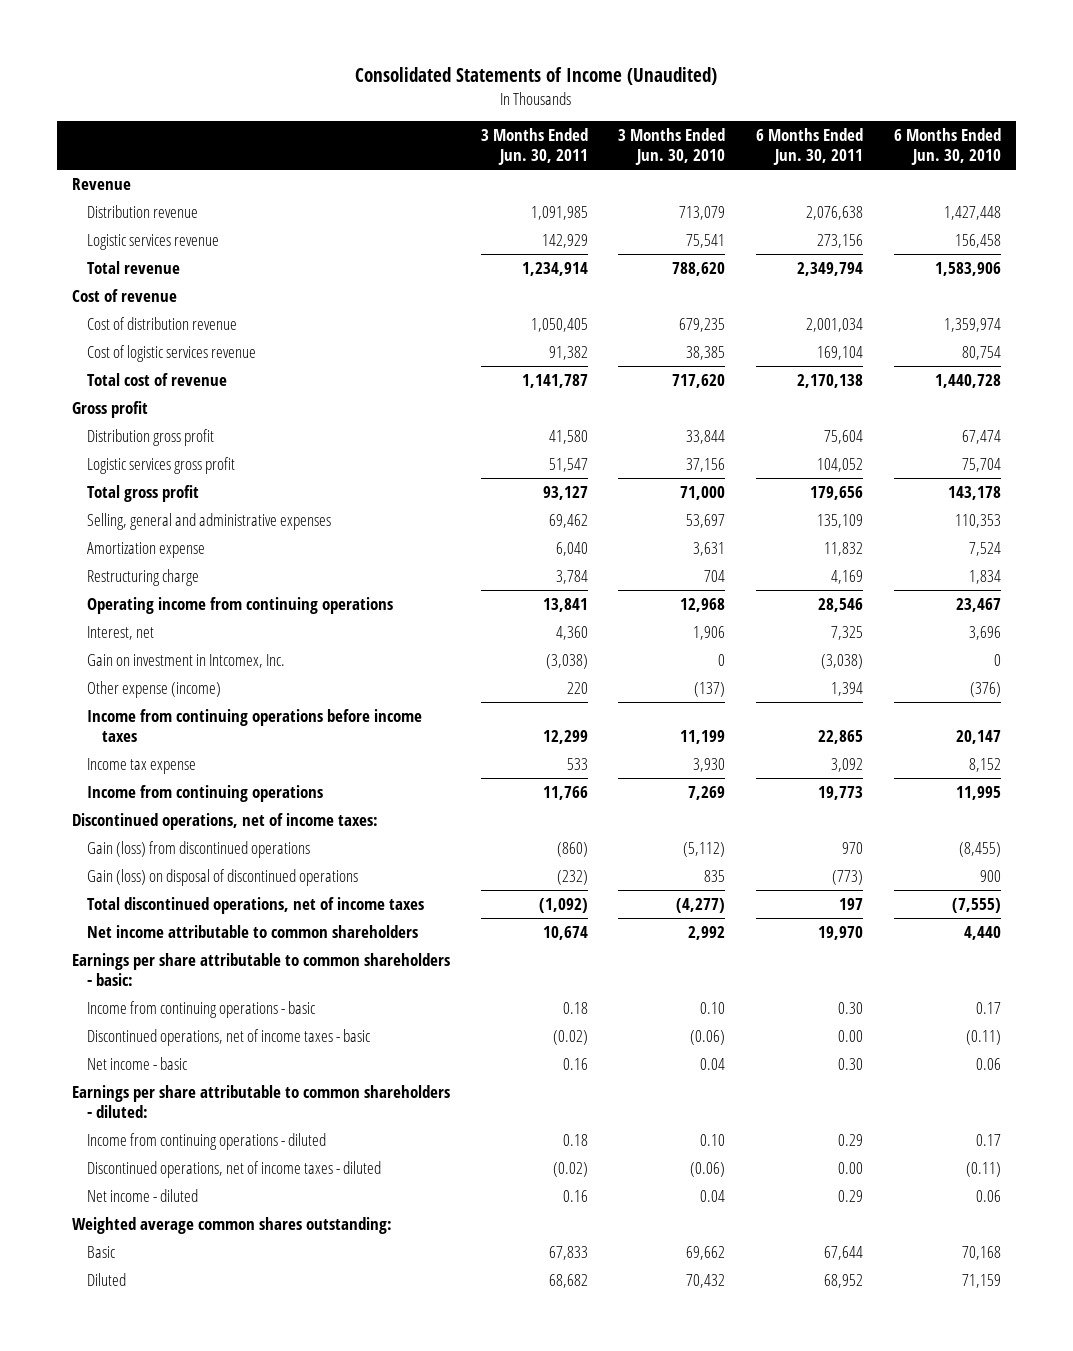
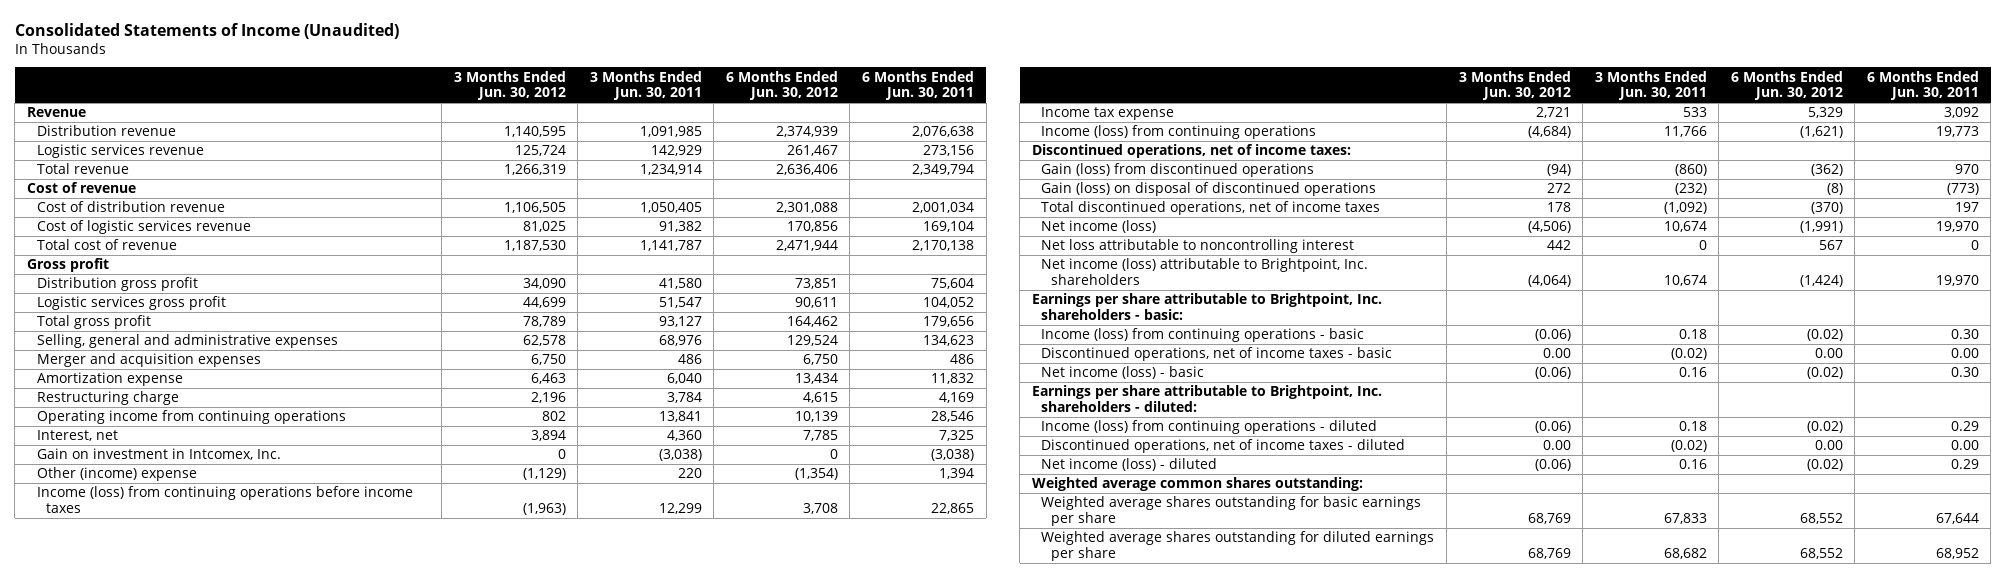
- | 3 Months Ended Jun. 30, 2011 | 3 Months Ended Jun. 30, 2010 | 6 Months Ended Jun. 30, 2011 | 6 Months Ended Jun. 30, 2010
+ | 3 Months Ended Jun. 30, 2012 | 3 Months Ended Jun. 30, 2011 | 6 Months Ended Jun. 30, 2012 | 6 Months Ended Jun. 30, 2011
- Selling, general and administrative expenses | 69,462 | 53,697 | 135,109 | 110,353
+ Selling, general and administrative expenses | 62,578 | 68,976 | 129,524 | 134,623
+ Merger and acquisition expenses | 6,750 | 486 | 6,750 | 486
- Other expense (income) | 220 | (137) | 1,394 | (376)
- Income from continuing operations before income taxes | 12,299 | 11,199 | 22,865 | 20,147
+ Other (income) expense | (1,129) | 220 | (1,354) | 1,394
+ Income (loss) from continuing operations before income taxes | (1,963) | 12,299 | 3,708 | 22,865
- Income from continuing operations | 11,766 | 7,269 | 19,773 | 11,995
+ Income (loss) from continuing operations | (4,684) | 11,766 | (1,621) | 19,773
- Net income attributable to common shareholders | 10,674 | 2,992 | 19,970 | 4,440
- Earnings per share attributable to common shareholders - basic:
- Income from continuing operations - basic | 0.18 | 0.10 | 0.30 | 0.17
+ Net income (loss) | (4,506) | 10,674 | (1,991) | 19,970
+ Net loss attributable to noncontrolling interest | 442 | 0 | 567 | 0
+ Net income (loss) attributable to Brightpoint, Inc. shareholders | (4,064) | 10,674 | (1,424) | 19,970
+ Earnings per share attributable to Brightpoint, Inc. shareholders - basic:
+ Income (loss) from continuing operations - basic | (0.06) | 0.18 | (0.02) | 0.30
- Net income - basic | 0.16 | 0.04 | 0.30 | 0.06
- Earnings per share attributable to common shareholders - diluted:
- Income from continuing operations - diluted | 0.18 | 0.10 | 0.29 | 0.17
+ Net income (loss) - basic | (0.06) | 0.16 | (0.02) | 0.30
+ Earnings per share attributable to Brightpoint, Inc. shareholders - diluted:
+ Income (loss) from continuing operations - diluted | (0.06) | 0.18 | (0.02) | 0.29
- Net income - diluted | 0.16 | 0.04 | 0.29 | 0.06
+ Net income (loss) - diluted | (0.06) | 0.16 | (0.02) | 0.29
- Basic | 67,833 | 69,662 | 67,644 | 70,168
- Diluted | 68,682 | 70,432 | 68,952 | 71,159
+ Weighted average shares outstanding for basic earnings per share | 68,769 | 67,833 | 68,552 | 67,644
+ Weighted average shares outstanding for diluted earnings per share | 68,769 | 68,682 | 68,552 | 68,952

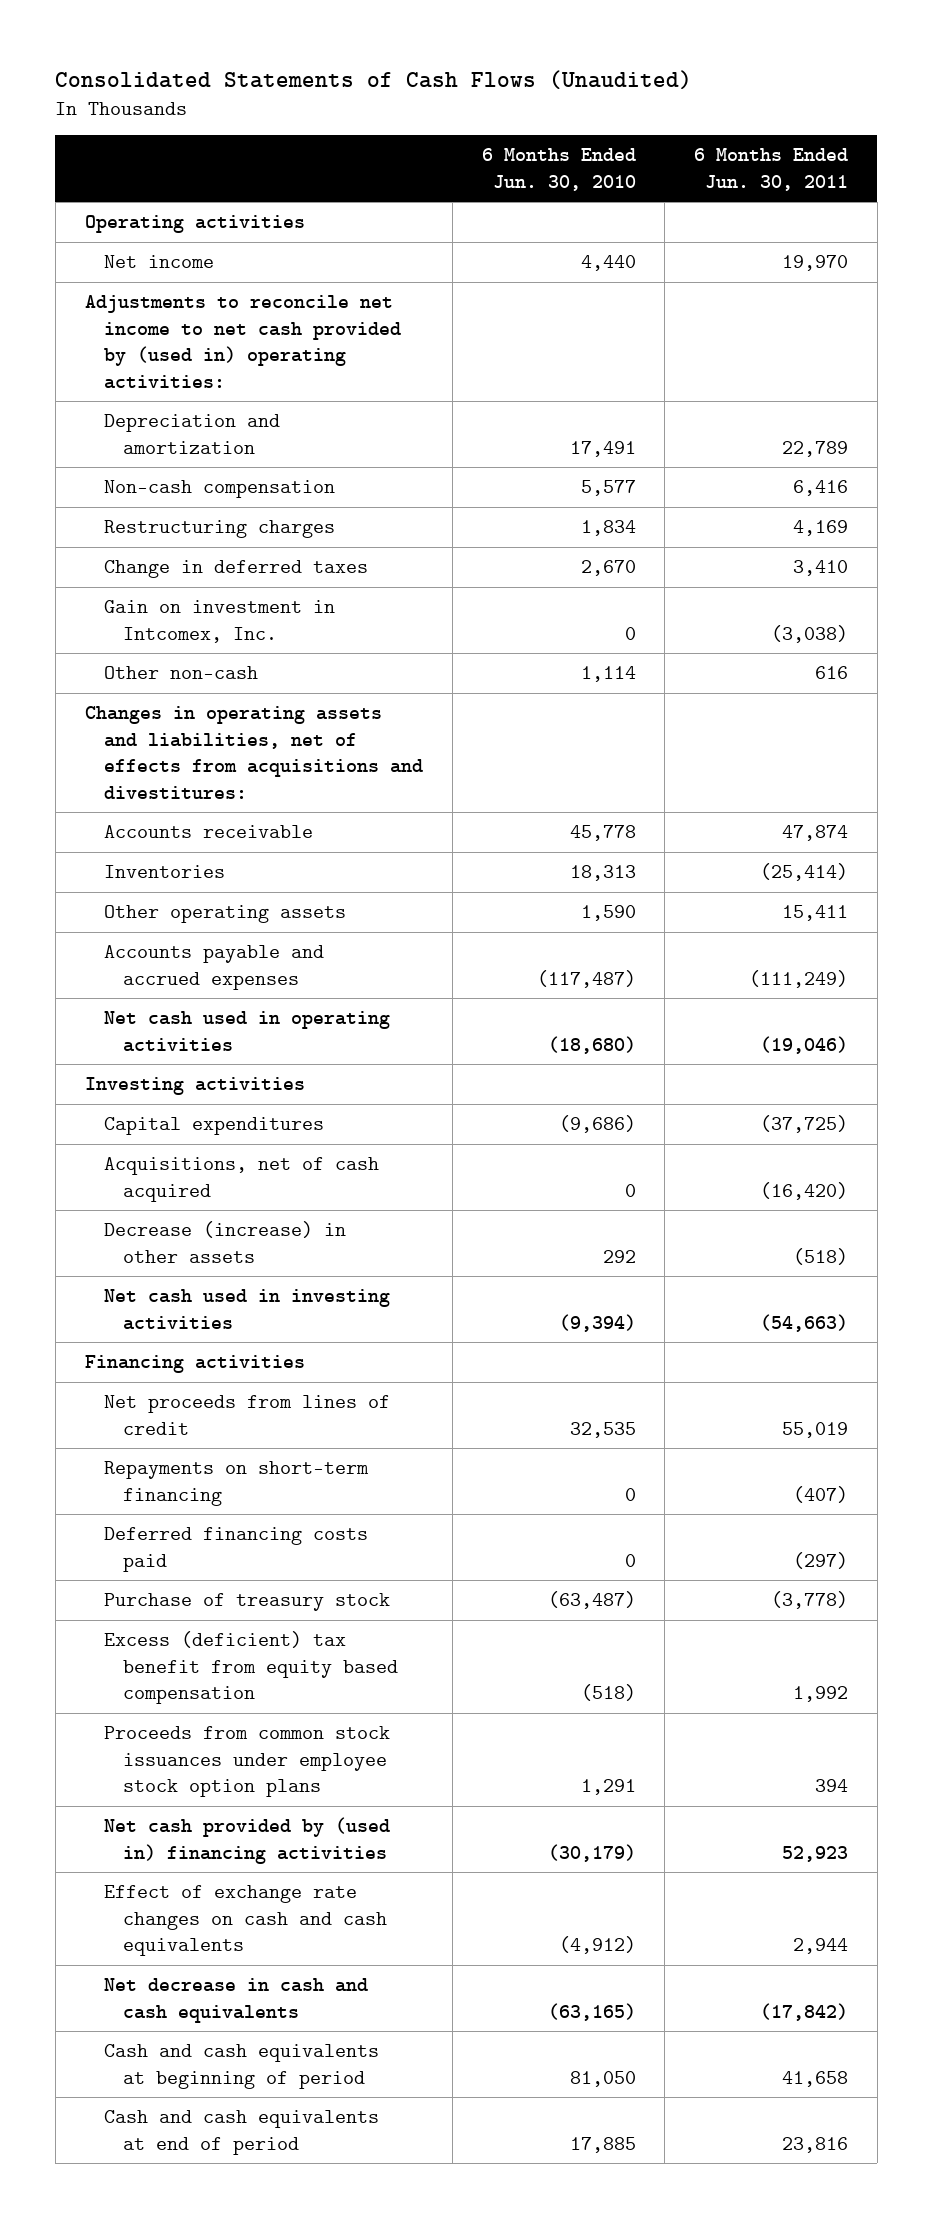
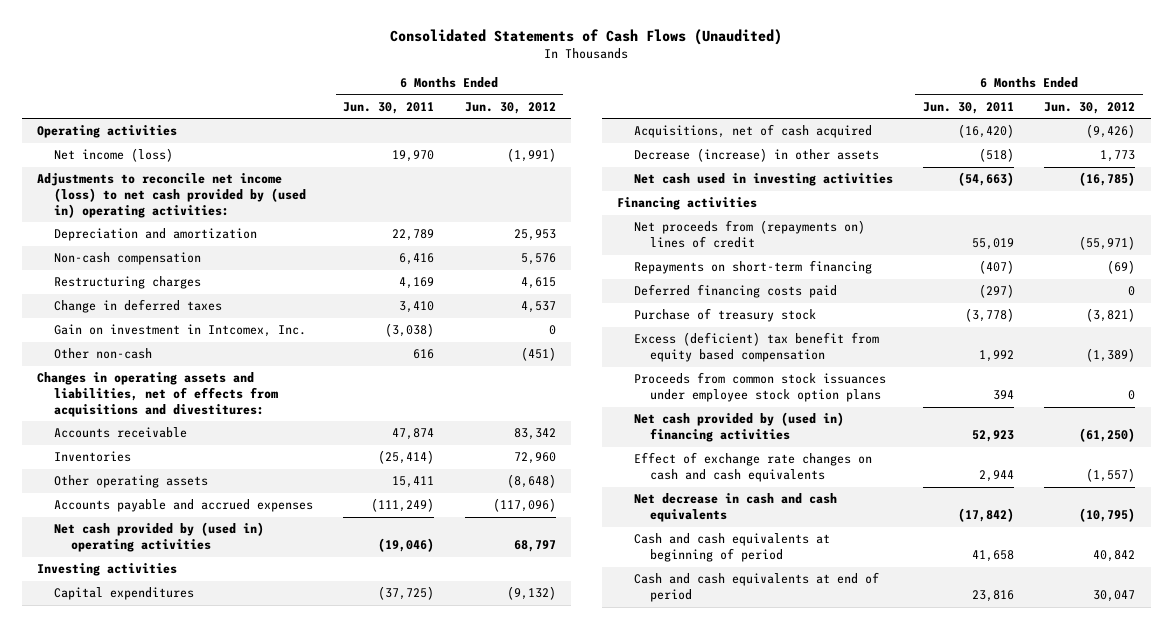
- | 6 Months Ended Jun. 30, 2010 | 6 Months Ended Jun. 30, 2011
+ | 6 Months Ended Jun. 30, 2011 | 6 Months Ended Jun. 30, 2012
- Net income | 4,440 | 19,970
- Adjustments to reconcile net income to net cash provided by (used in) operating activities:
+ Net income (loss) | 19,970 | (1,991)
+ Adjustments to reconcile net income (loss) to net cash provided by (used in) operating activities:
- Net cash used in operating activities | (18,680) | (19,046)
+ Net cash provided by (used in) operating activities | (19,046) | 68,797
- Net proceeds from lines of credit | 32,535 | 55,019
+ Net proceeds from (repayments on) lines of credit | 55,019 | (55,971)

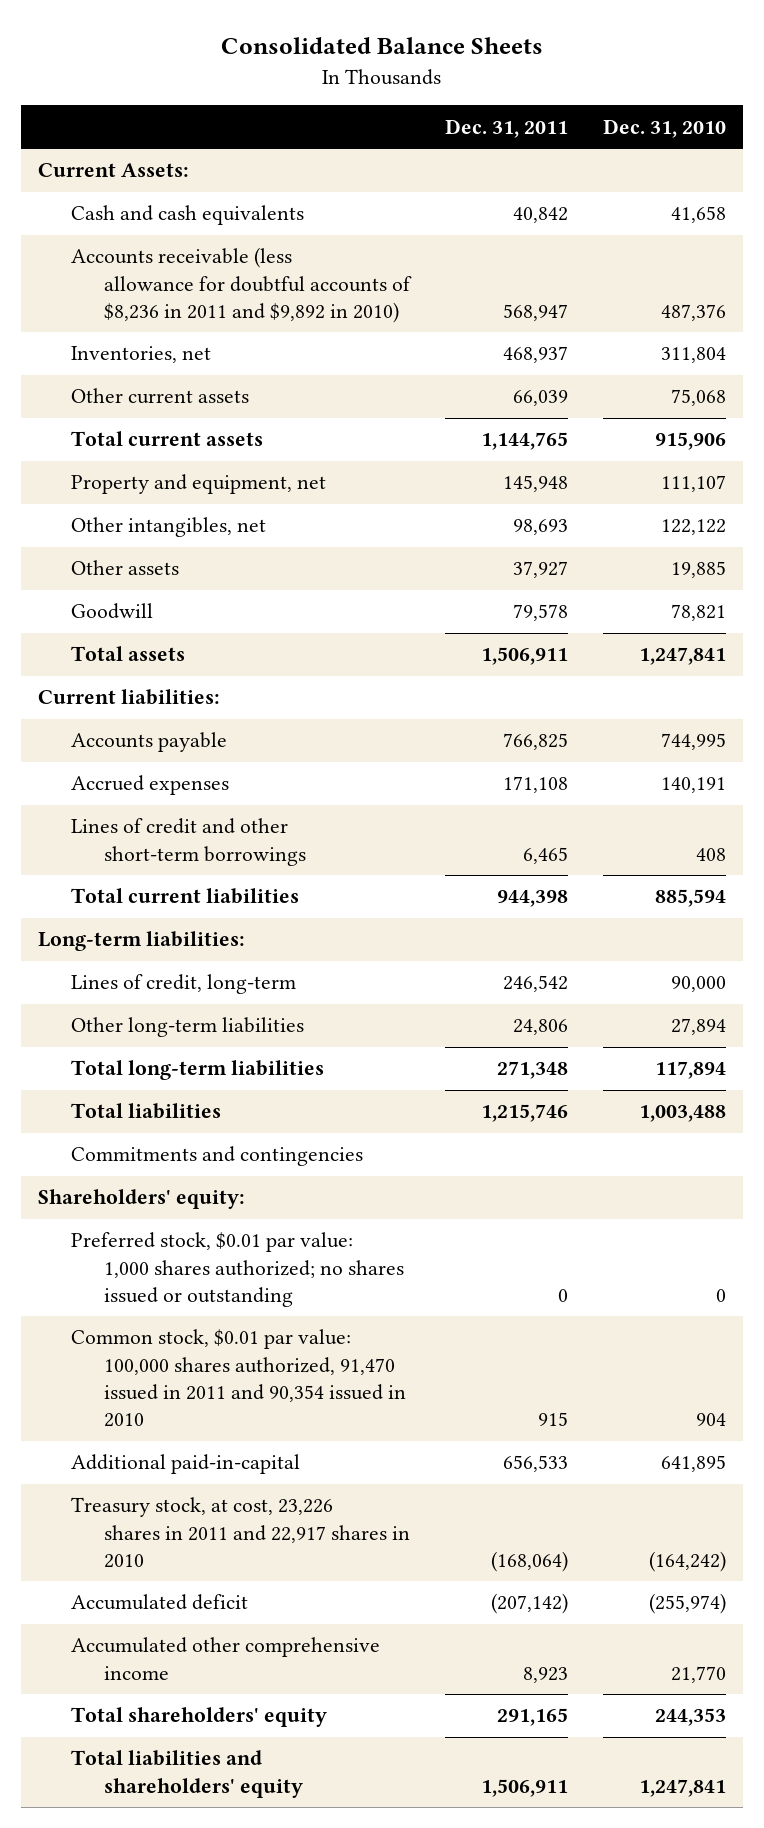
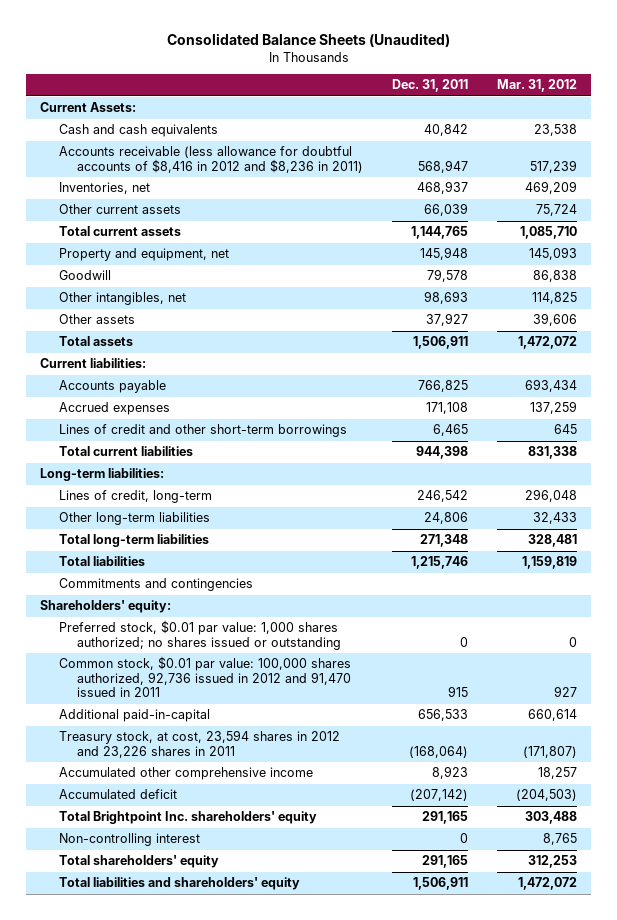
- Consolidated Balance Sheets
+ Consolidated Balance Sheets (Unaudited)
- | Dec. 31, 2011 | Dec. 31, 2010
+ | Dec. 31, 2011 | Mar. 31, 2012
- Accounts receivable (less allowance for doubtful accounts of $8,236 in 2011 and $9,892 in 2010) | 568,947 | 487,376
+ Accounts receivable (less allowance for doubtful accounts of $8,416 in 2012 and $8,236 in 2011) | 568,947 | 517,239
moved up: Goodwill | 79,578 | 86,838
- Common stock, $0.01 par value: 100,000 shares authorized, 91,470 issued in 2011 and 90,354 issued in 2010 | 915 | 904
+ Common stock, $0.01 par value: 100,000 shares authorized, 92,736 issued in 2012 and 91,470 issued in 2011 | 915 | 927
- Treasury stock, at cost, 23,226 shares in 2011 and 22,917 shares in 2010 | (168,064) | (164,242)
+ Treasury stock, at cost, 23,594 shares in 2012 and 23,226 shares in 2011 | (168,064) | (171,807)
moved down: Accumulated deficit | (207,142) | (204,503)
+ Total Brightpoint Inc. shareholders' equity | 291,165 | 303,488
+ Non-controlling interest | 0 | 8,765

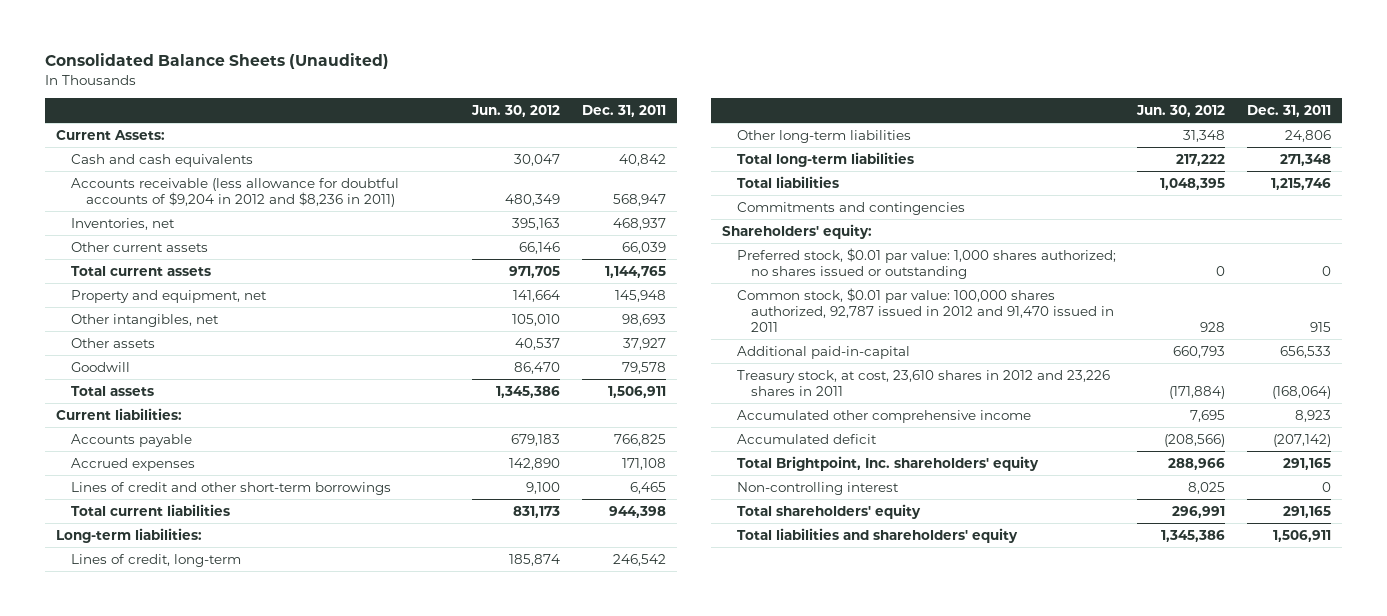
- | Dec. 31, 2011 | Mar. 31, 2012
+ | Jun. 30, 2012 | Dec. 31, 2011
- Accounts receivable (less allowance for doubtful accounts of $8,416 in 2012 and $8,236 in 2011) | 568,947 | 517,239
+ Accounts receivable (less allowance for doubtful accounts of $9,204 in 2012 and $8,236 in 2011) | 480,349 | 568,947
moved down: Goodwill | 86,470 | 79,578
- Common stock, $0.01 par value: 100,000 shares authorized, 92,736 issued in 2012 and 91,470 issued in 2011 | 915 | 927
+ Common stock, $0.01 par value: 100,000 shares authorized, 92,787 issued in 2012 and 91,470 issued in 2011 | 928 | 915
- Treasury stock, at cost, 23,594 shares in 2012 and 23,226 shares in 2011 | (168,064) | (171,807)
+ Treasury stock, at cost, 23,610 shares in 2012 and 23,226 shares in 2011 | (171,884) | (168,064)
- Total Brightpoint Inc. shareholders' equity | 291,165 | 303,488
+ Total Brightpoint, Inc. shareholders' equity | 288,966 | 291,165

